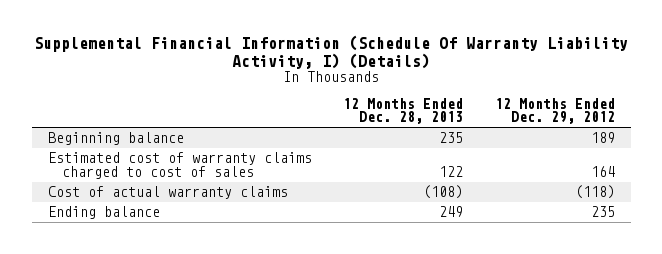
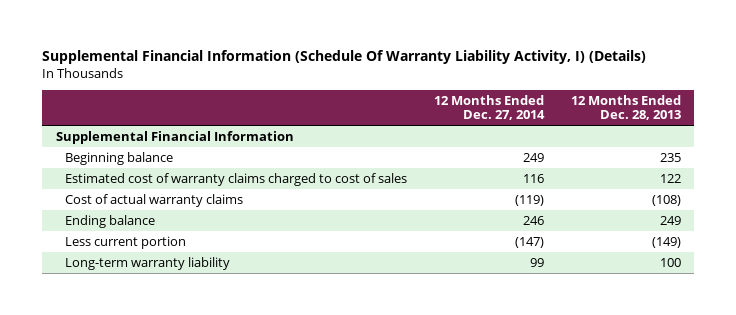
- | 12 Months Ended Dec. 28, 2013 | 12 Months Ended Dec. 29, 2012
+ | 12 Months Ended Dec. 27, 2014 | 12 Months Ended Dec. 28, 2013
+ Supplemental Financial Information
+ Less current portion | (147) | (149)
+ Long-term warranty liability | 99 | 100

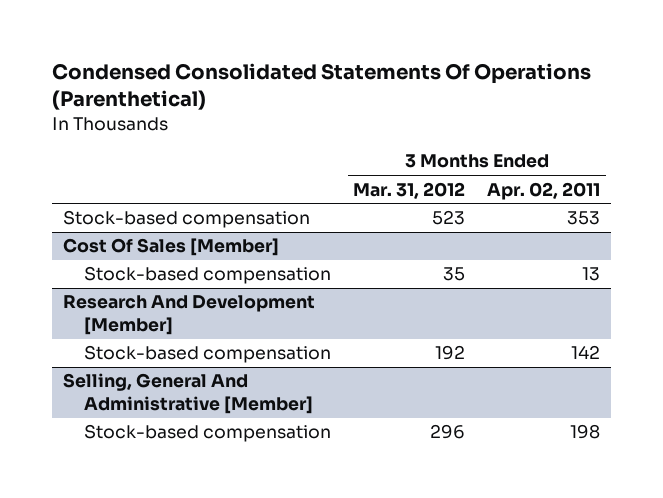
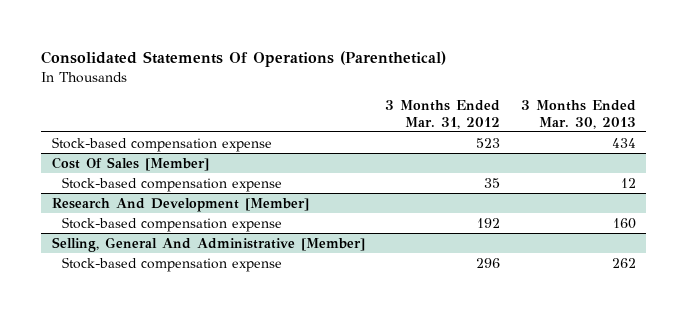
- Condensed Consolidated Statements Of Operations (Parenthetical)
+ Consolidated Statements Of Operations (Parenthetical)
- | 3 Months Ended Mar. 31, 2012 | 3 Months Ended Apr. 02, 2011
+ | 3 Months Ended Mar. 31, 2012 | 3 Months Ended Mar. 30, 2013
- Stock-based compensation | 523 | 353
+ Stock-based compensation expense | 523 | 434
@ Cost Of Sales [Member]
- Stock-based compensation | 35 | 13
+ Stock-based compensation expense | 35 | 12
@ Research And Development [Member]
- Stock-based compensation | 192 | 142
+ Stock-based compensation expense | 192 | 160
@ Selling, General And Administrative [Member]
- Stock-based compensation | 296 | 198
+ Stock-based compensation expense | 296 | 262

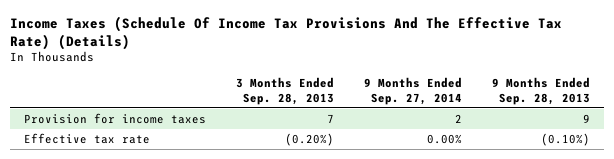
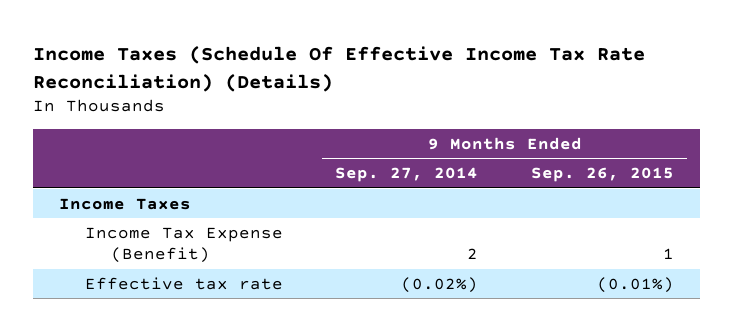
- Income Taxes (Schedule Of Income Tax Provisions And The Effective Tax Rate) (Details)
+ Income Taxes (Schedule Of Effective Income Tax Rate Reconciliation) (Details)
- | 3 Months Ended Sep. 28, 2013 | 9 Months Ended Sep. 27, 2014 | 9 Months Ended Sep. 28, 2013
+ | 9 Months Ended Sep. 27, 2014 | 9 Months Ended Sep. 26, 2015
- Provision for income taxes | 7 | 2 | 9
- Effective tax rate | (0.20%) | 0.00% | (0.10%)
+ Income Taxes
+ Income Tax Expense (Benefit) | 2 | 1
+ Effective tax rate | (0.02%) | (0.01%)

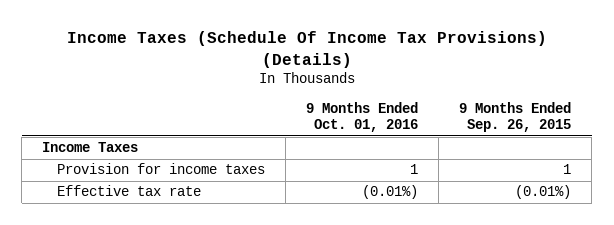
- Income Taxes (Schedule Of Effective Income Tax Rate Reconciliation) (Details)
+ Income Taxes (Schedule Of Income Tax Provisions) (Details)
- | 9 Months Ended Sep. 27, 2014 | 9 Months Ended Sep. 26, 2015
+ | 9 Months Ended Oct. 01, 2016 | 9 Months Ended Sep. 26, 2015
- Income Tax Expense (Benefit) | 2 | 1
+ Provision for income taxes | 1 | 1

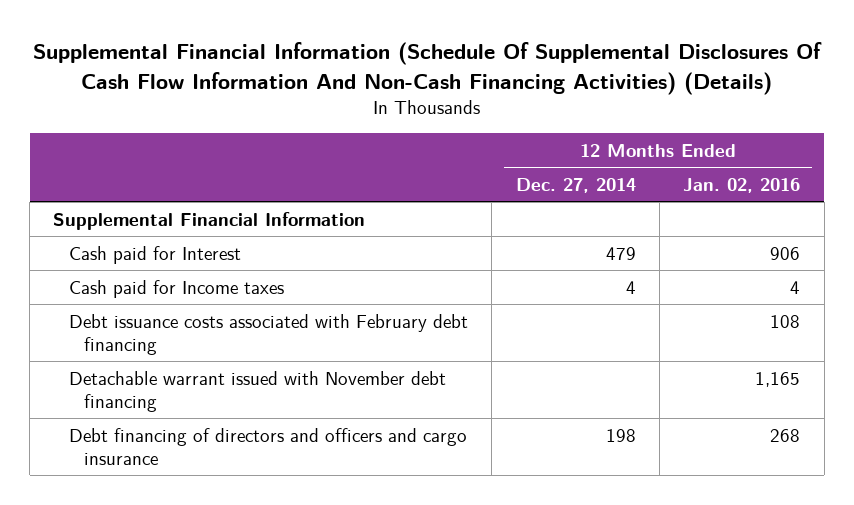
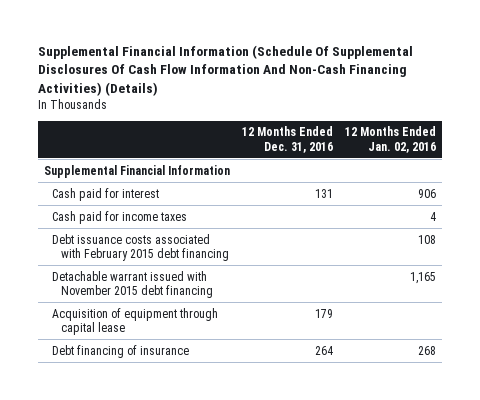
- | 12 Months Ended Dec. 27, 2014 | 12 Months Ended Jan. 02, 2016
+ | 12 Months Ended Dec. 31, 2016 | 12 Months Ended Jan. 02, 2016
- Cash paid for Interest | 479 | 906
- Cash paid for Income taxes | 4 | 4
- Debt issuance costs associated with February debt financing | | 108
- Detachable warrant issued with November debt financing | | 1,165
- Debt financing of directors and officers and cargo insurance | 198 | 268
+ Cash paid for interest | 131 | 906
+ Cash paid for income taxes | | 4
+ Debt issuance costs associated with February 2015 debt financing | | 108
+ Detachable warrant issued with November 2015 debt financing | | 1,165
+ Acquisition of equipment through capital lease | 179 |
+ Debt financing of insurance | 264 | 268

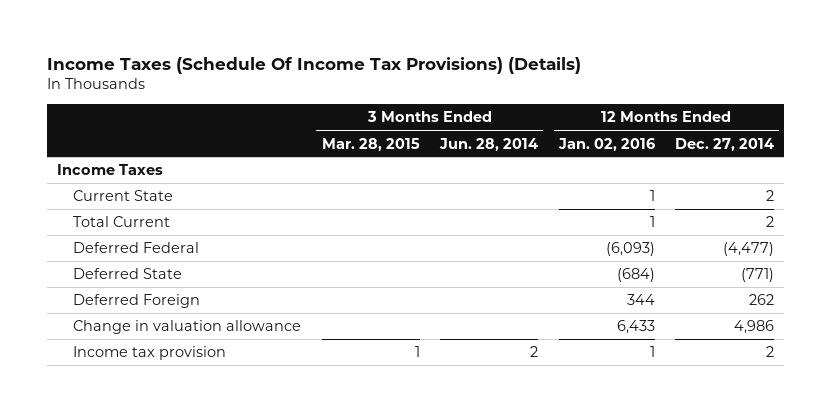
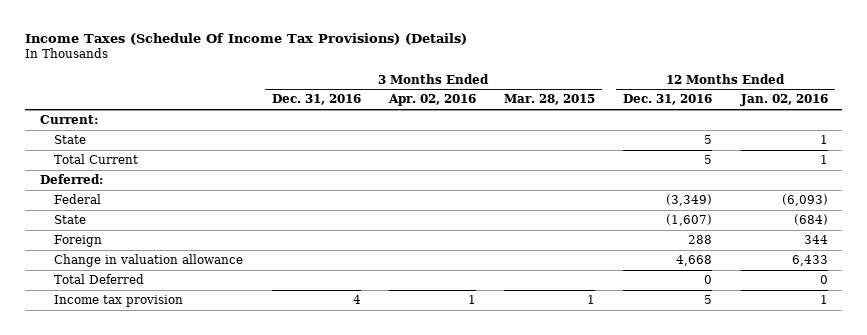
- | 3 Months Ended Mar. 28, 2015 | 3 Months Ended Jun. 28, 2014 | 12 Months Ended Jan. 02, 2016 | 12 Months Ended Dec. 27, 2014
+ | 3 Months Ended Dec. 31, 2016 | 3 Months Ended Apr. 02, 2016 | 3 Months Ended Mar. 28, 2015 | 12 Months Ended Dec. 31, 2016 | 12 Months Ended Jan. 02, 2016
- Income Taxes
- Current State | | | 1 | 2
+ Current:
+ State | | | | 5 | 1
- Deferred Federal | | | (6,093) | (4,477)
- Deferred State | | | (684) | (771)
- Deferred Foreign | | | 344 | 262
+ Deferred:
+ Federal | | | | (3,349) | (6,093)
+ State | | | | (1,607) | (684)
+ Foreign | | | | 288 | 344
+ Total Deferred | | | | 0 | 0

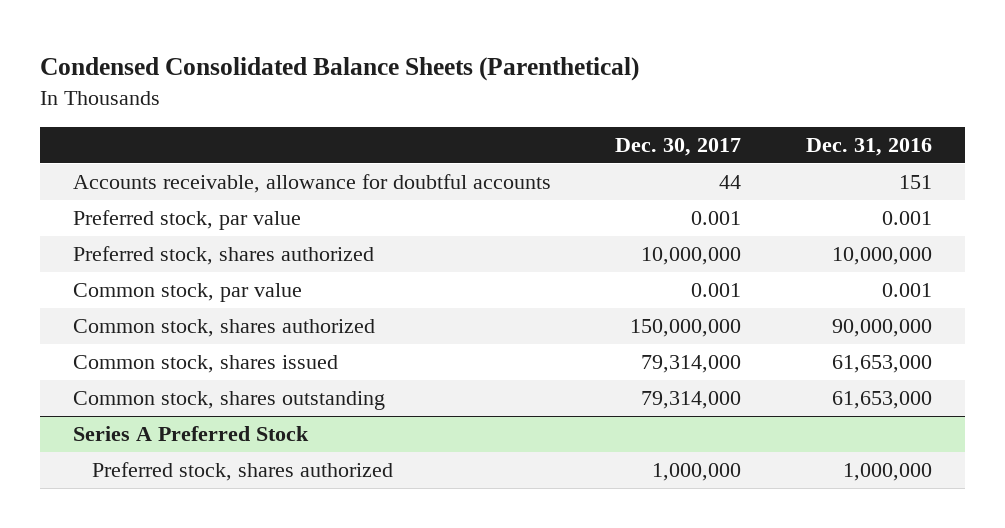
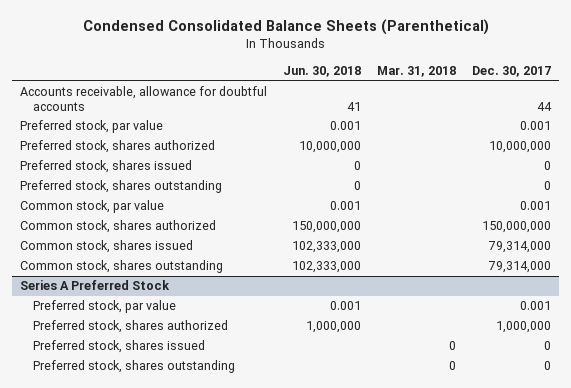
- | Dec. 30, 2017 | Dec. 31, 2016
+ | Jun. 30, 2018 | Mar. 31, 2018 | Dec. 30, 2017
+ Preferred stock, shares issued | 0 | | 0
+ Preferred stock, shares outstanding | 0 | | 0
@ Series A Preferred Stock
+ Preferred stock, par value | 0.001 | | 0.001
+ Preferred stock, shares issued | | 0 | 0
+ Preferred stock, shares outstanding | | 0 | 0

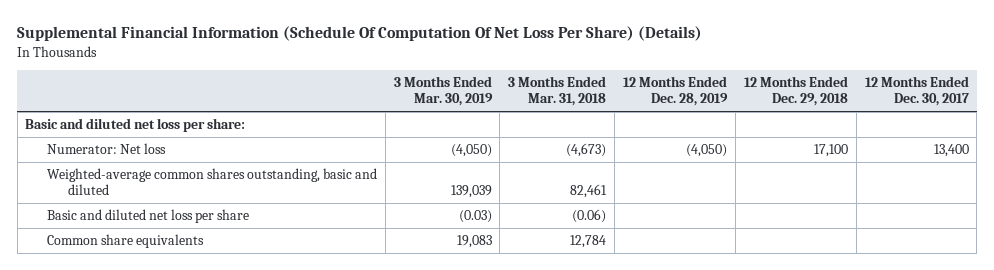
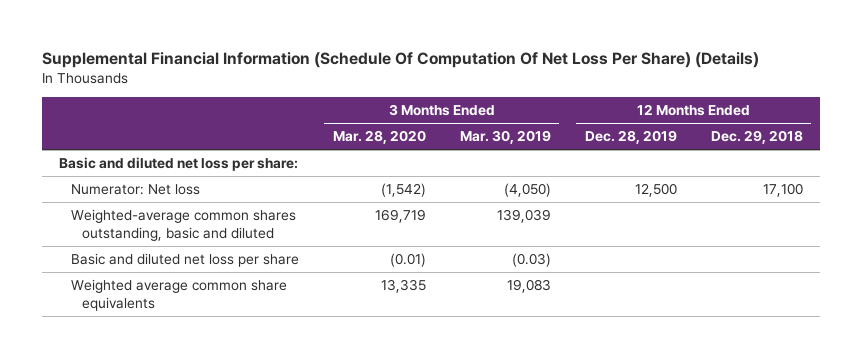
- | 3 Months Ended Mar. 30, 2019 | 3 Months Ended Mar. 31, 2018 | 12 Months Ended Dec. 28, 2019 | 12 Months Ended Dec. 29, 2018 | 12 Months Ended Dec. 30, 2017
+ | 3 Months Ended Mar. 28, 2020 | 3 Months Ended Mar. 30, 2019 | 12 Months Ended Dec. 28, 2019 | 12 Months Ended Dec. 29, 2018
- Numerator: Net loss | (4,050) | (4,673) | (4,050) | 17,100 | 13,400
+ Numerator: Net loss | (1,542) | (4,050) | 12,500 | 17,100
- Common share equivalents | 19,083 | 12,784 | | |
+ Weighted average common share equivalents | 13,335 | 19,083 | |

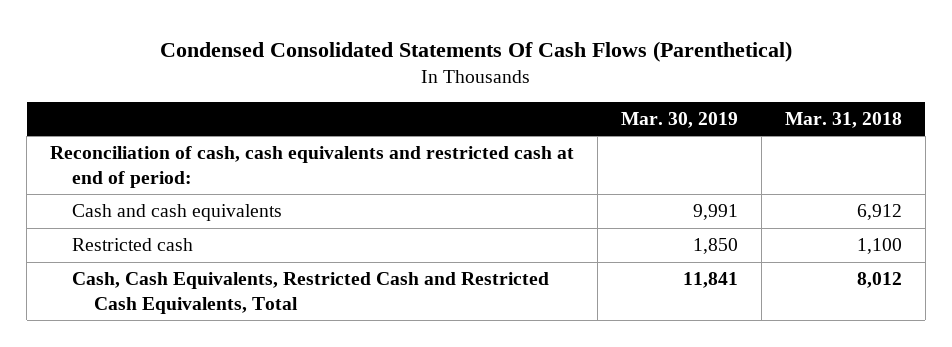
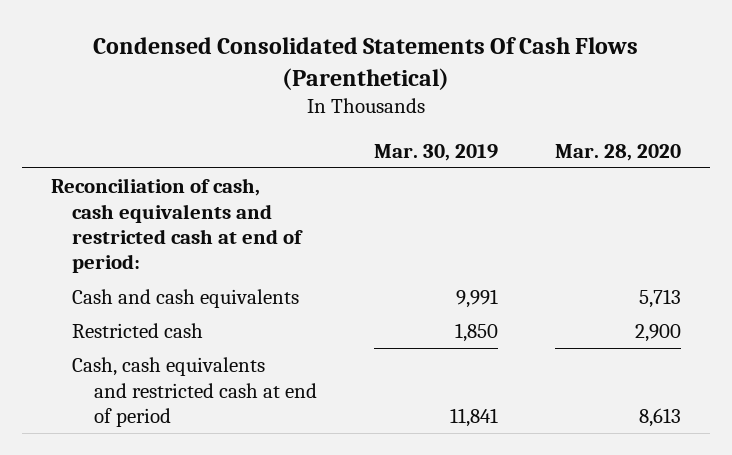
- | Mar. 30, 2019 | Mar. 31, 2018
+ | Mar. 30, 2019 | Mar. 28, 2020
- Cash, Cash Equivalents, Restricted Cash and Restricted Cash Equivalents, Total | 11,841 | 8,012
+ Cash, cash equivalents and restricted cash at end of period | 11,841 | 8,613

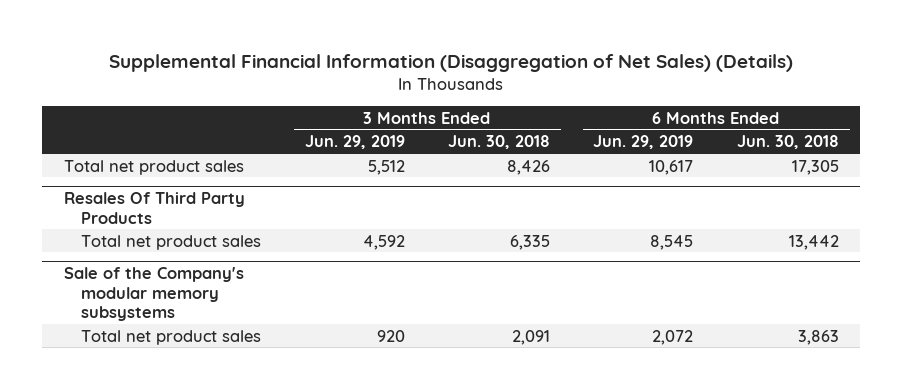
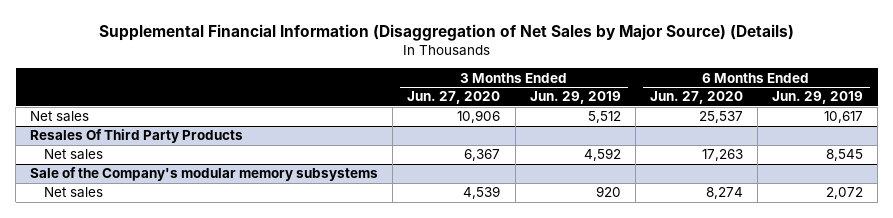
- Supplemental Financial Information (Disaggregation of Net Sales) (Details)
+ Supplemental Financial Information (Disaggregation of Net Sales by Major Source) (Details)
- | 3 Months Ended Jun. 29, 2019 | 3 Months Ended Jun. 30, 2018 | 6 Months Ended Jun. 29, 2019 | 6 Months Ended Jun. 30, 2018
+ | 3 Months Ended Jun. 27, 2020 | 3 Months Ended Jun. 29, 2019 | 6 Months Ended Jun. 27, 2020 | 6 Months Ended Jun. 29, 2019
- Total net product sales | 5,512 | 8,426 | 10,617 | 17,305
+ Net sales | 10,906 | 5,512 | 25,537 | 10,617
@ Resales Of Third Party Products
- Total net product sales | 4,592 | 6,335 | 8,545 | 13,442
+ Net sales | 6,367 | 4,592 | 17,263 | 8,545
@ Sale of the Company's modular memory subsystems
- Total net product sales | 920 | 2,091 | 2,072 | 3,863
+ Net sales | 4,539 | 920 | 8,274 | 2,072

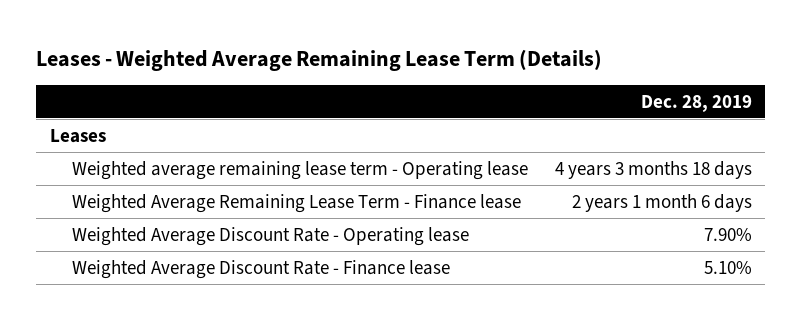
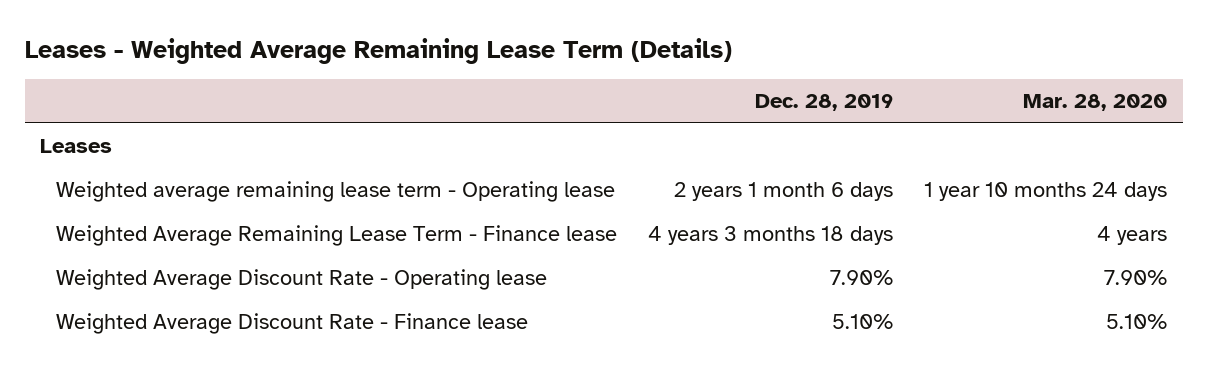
- | Dec. 28, 2019
+ | Dec. 28, 2019 | Mar. 28, 2020
- Weighted average remaining lease term - Operating lease | 4 years 3 months 18 days
- Weighted Average Remaining Lease Term - Finance lease | 2 years 1 month 6 days
+ Weighted average remaining lease term - Operating lease | 2 years 1 month 6 days | 1 year 10 months 24 days
+ Weighted Average Remaining Lease Term - Finance lease | 4 years 3 months 18 days | 4 years

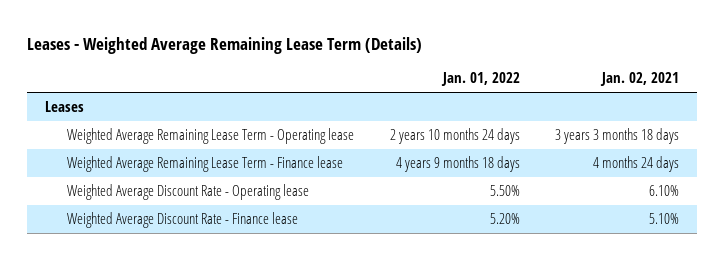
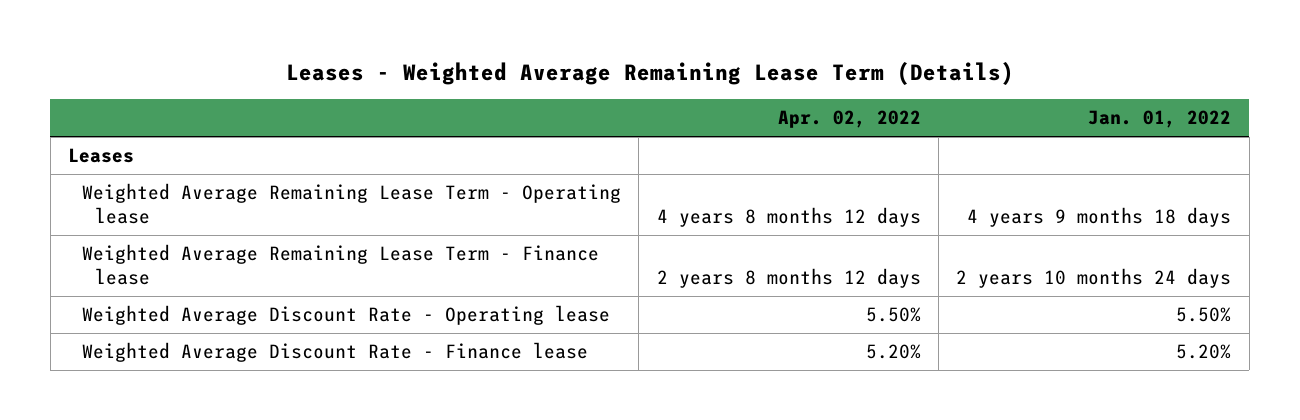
- | Jan. 01, 2022 | Jan. 02, 2021
+ | Apr. 02, 2022 | Jan. 01, 2022
- Weighted Average Remaining Lease Term - Operating lease | 2 years 10 months 24 days | 3 years 3 months 18 days
- Weighted Average Remaining Lease Term - Finance lease | 4 years 9 months 18 days | 4 months 24 days
+ Weighted Average Remaining Lease Term - Operating lease | 4 years 8 months 12 days | 4 years 9 months 18 days
+ Weighted Average Remaining Lease Term - Finance lease | 2 years 8 months 12 days | 2 years 10 months 24 days

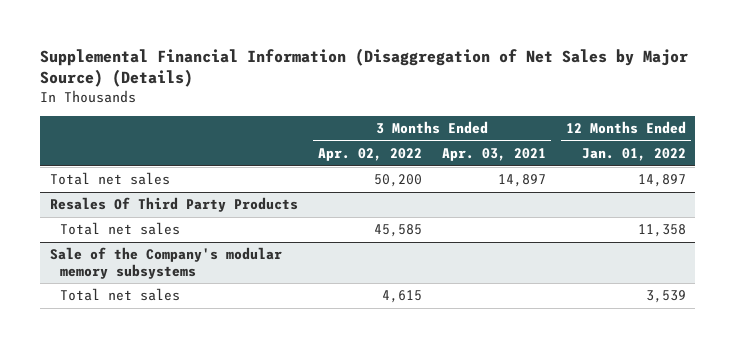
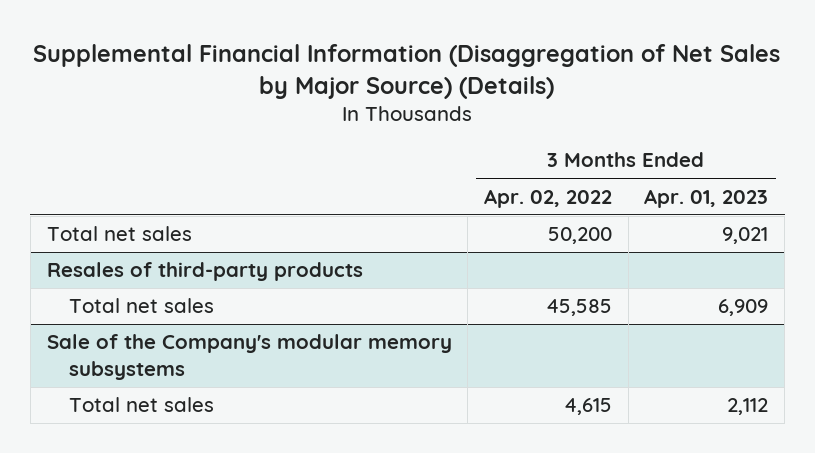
- | 3 Months Ended Apr. 02, 2022 | 3 Months Ended Apr. 03, 2021 | 12 Months Ended Jan. 01, 2022
+ | 3 Months Ended Apr. 02, 2022 | 3 Months Ended Apr. 01, 2023
- Resales Of Third Party Products
+ Resales of third-party products

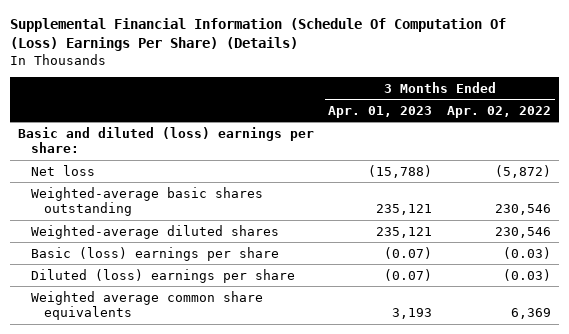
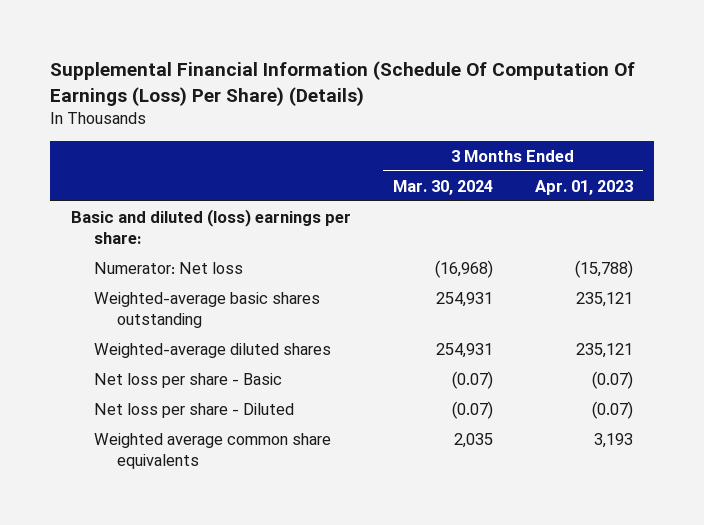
- Supplemental Financial Information (Schedule Of Computation Of (Loss) Earnings Per Share) (Details)
+ Supplemental Financial Information (Schedule Of Computation Of Earnings (Loss) Per Share) (Details)
- | 3 Months Ended Apr. 01, 2023 | 3 Months Ended Apr. 02, 2022
+ | 3 Months Ended Mar. 30, 2024 | 3 Months Ended Apr. 01, 2023
- Net loss | (15,788) | (5,872)
+ Numerator: Net loss | (16,968) | (15,788)
- Basic (loss) earnings per share | (0.07) | (0.03)
- Diluted (loss) earnings per share | (0.07) | (0.03)
+ Net loss per share - Basic | (0.07) | (0.07)
+ Net loss per share - Diluted | (0.07) | (0.07)

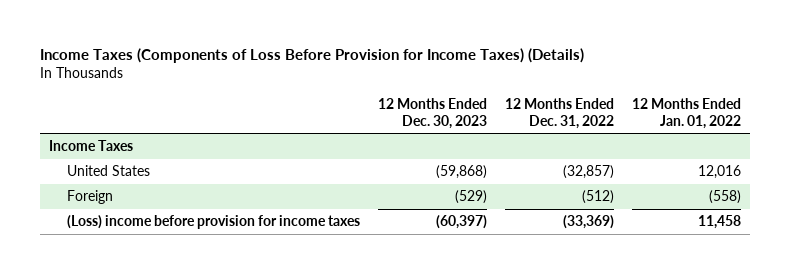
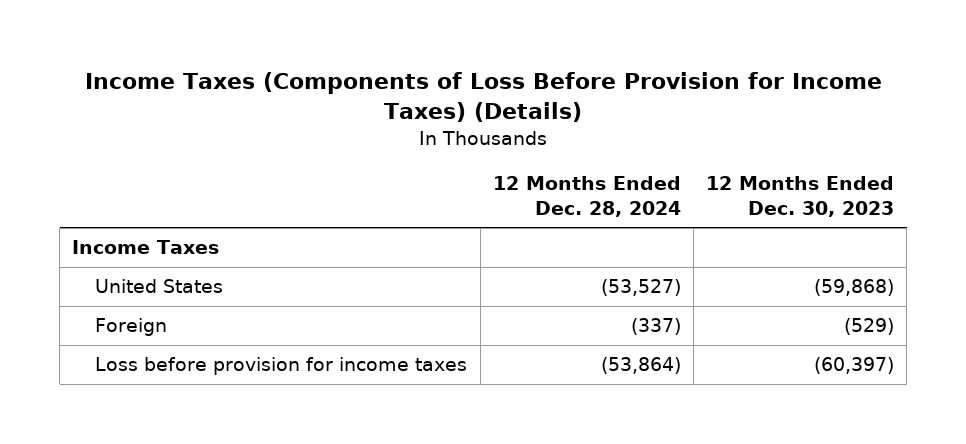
- | 12 Months Ended Dec. 30, 2023 | 12 Months Ended Dec. 31, 2022 | 12 Months Ended Jan. 01, 2022
+ | 12 Months Ended Dec. 28, 2024 | 12 Months Ended Dec. 30, 2023
- (Loss) income before provision for income taxes | (60,397) | (33,369) | 11,458
+ Loss before provision for income taxes | (53,864) | (60,397)

